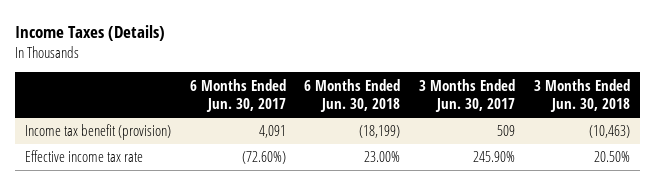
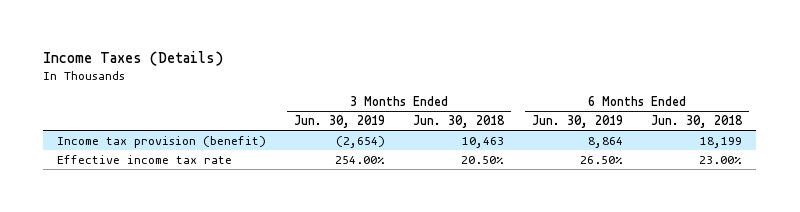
- | 6 Months Ended Jun. 30, 2017 | 6 Months Ended Jun. 30, 2018 | 3 Months Ended Jun. 30, 2017 | 3 Months Ended Jun. 30, 2018
+ | 3 Months Ended Jun. 30, 2019 | 3 Months Ended Jun. 30, 2018 | 6 Months Ended Jun. 30, 2019 | 6 Months Ended Jun. 30, 2018
- Income tax benefit (provision) | 4,091 | (18,199) | 509 | (10,463)
+ Income tax provision (benefit) | (2,654) | 10,463 | 8,864 | 18,199

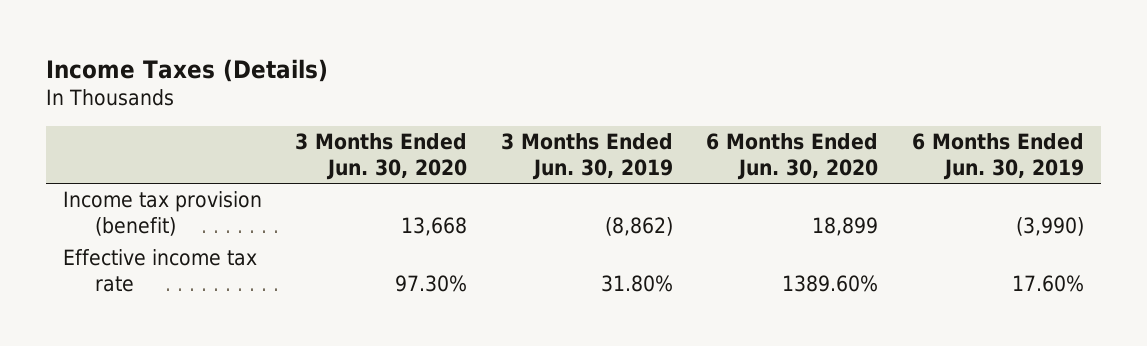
- | 3 Months Ended Jun. 30, 2019 | 3 Months Ended Jun. 30, 2018 | 6 Months Ended Jun. 30, 2019 | 6 Months Ended Jun. 30, 2018
+ | 3 Months Ended Jun. 30, 2020 | 3 Months Ended Jun. 30, 2019 | 6 Months Ended Jun. 30, 2020 | 6 Months Ended Jun. 30, 2019
- Income tax provision (benefit) | (2,654) | 10,463 | 8,864 | 18,199
- Effective income tax rate | 254.00% | 20.50% | 26.50% | 23.00%
+ Income tax provision (benefit) | 13,668 | (8,862) | 18,899 | (3,990)
+ Effective income tax rate | 97.30% | 31.80% | 1389.60% | 17.60%

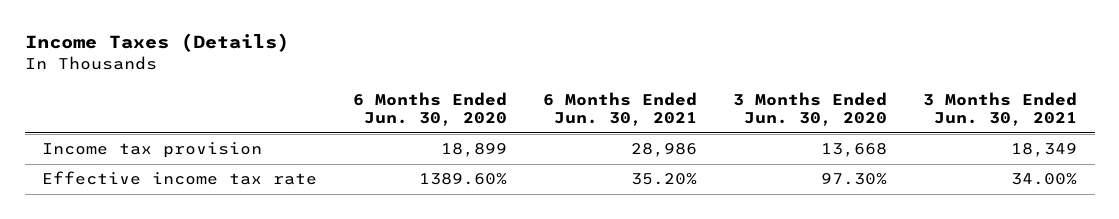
- | 3 Months Ended Jun. 30, 2020 | 3 Months Ended Jun. 30, 2019 | 6 Months Ended Jun. 30, 2020 | 6 Months Ended Jun. 30, 2019
+ | 6 Months Ended Jun. 30, 2020 | 6 Months Ended Jun. 30, 2021 | 3 Months Ended Jun. 30, 2020 | 3 Months Ended Jun. 30, 2021
- Income tax provision (benefit) | 13,668 | (8,862) | 18,899 | (3,990)
+ Income tax provision | 18,899 | 28,986 | 13,668 | 18,349

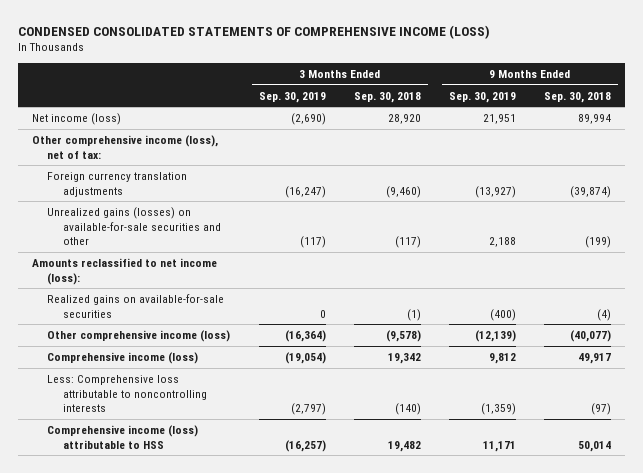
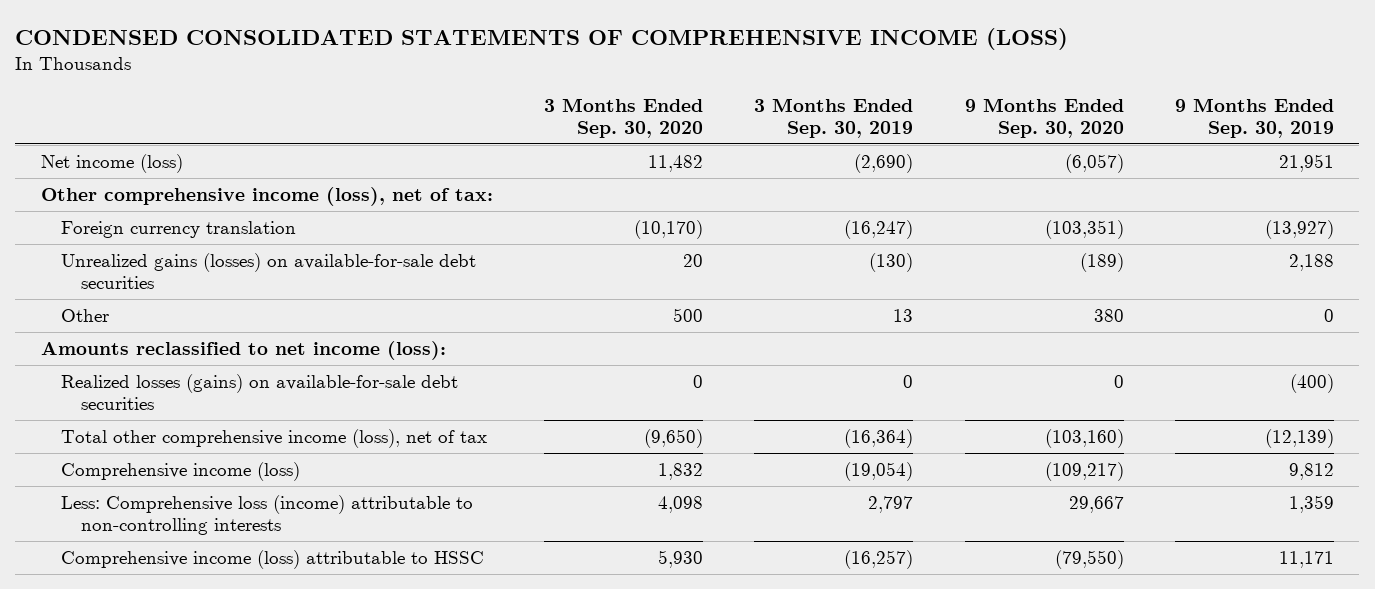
- | 3 Months Ended Sep. 30, 2019 | 3 Months Ended Sep. 30, 2018 | 9 Months Ended Sep. 30, 2019 | 9 Months Ended Sep. 30, 2018
+ | 3 Months Ended Sep. 30, 2020 | 3 Months Ended Sep. 30, 2019 | 9 Months Ended Sep. 30, 2020 | 9 Months Ended Sep. 30, 2019
- Foreign currency translation adjustments | (16,247) | (9,460) | (13,927) | (39,874)
- Unrealized gains (losses) on available-for-sale securities and other | (117) | (117) | 2,188 | (199)
+ Foreign currency translation | (10,170) | (16,247) | (103,351) | (13,927)
+ Unrealized gains (losses) on available-for-sale debt securities | 20 | (130) | (189) | 2,188
+ Other | 500 | 13 | 380 | 0
- Realized gains on available-for-sale securities | 0 | (1) | (400) | (4)
- Other comprehensive income (loss) | (16,364) | (9,578) | (12,139) | (40,077)
+ Realized losses (gains) on available-for-sale debt securities | 0 | 0 | 0 | (400)
+ Total other comprehensive income (loss), net of tax | (9,650) | (16,364) | (103,160) | (12,139)
- Less: Comprehensive loss attributable to noncontrolling interests | (2,797) | (140) | (1,359) | (97)
- Comprehensive income (loss) attributable to HSS | (16,257) | 19,482 | 11,171 | 50,014
+ Less: Comprehensive loss (income) attributable to non-controlling interests | 4,098 | 2,797 | 29,667 | 1,359
+ Comprehensive income (loss) attributable to HSSC | 5,930 | (16,257) | (79,550) | 11,171

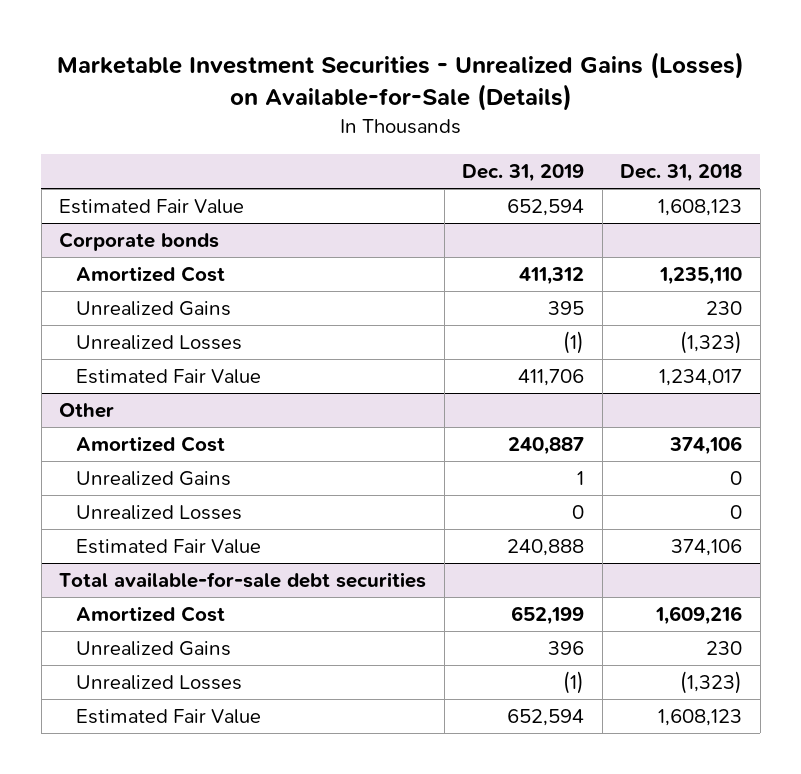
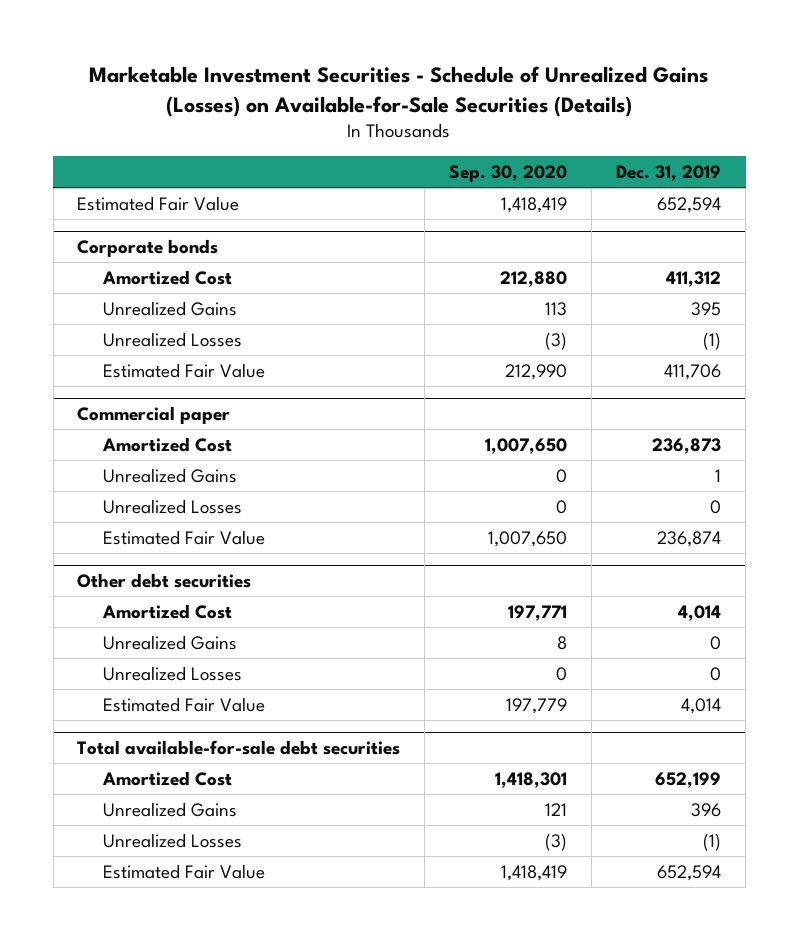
- Marketable Investment Securities - Unrealized Gains (Losses) on Available-for-Sale (Details)
+ Marketable Investment Securities - Schedule of Unrealized Gains (Losses) on Available-for-Sale Securities (Details)
- | Dec. 31, 2019 | Dec. 31, 2018
+ | Sep. 30, 2020 | Dec. 31, 2019
- Other
- Amortized Cost | 240,887 | 374,106
+ Commercial paper
+ Amortized Cost | 1,007,650 | 236,873
- Estimated Fair Value | 240,888 | 374,106
+ Estimated Fair Value | 1,007,650 | 236,874
+ Other debt securities
+ Amortized Cost | 197,771 | 4,014
+ Unrealized Gains | 8 | 0
+ Unrealized Losses | 0 | 0
+ Estimated Fair Value | 197,779 | 4,014

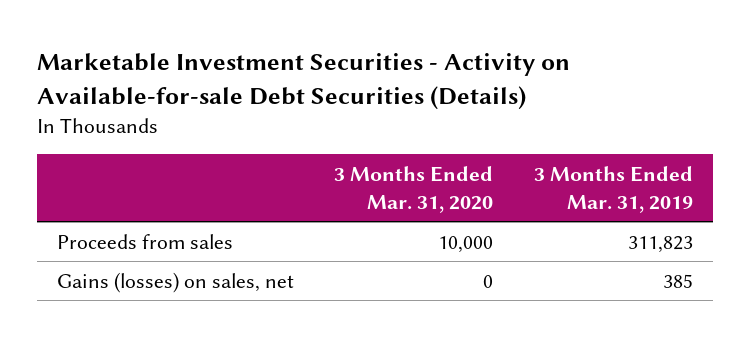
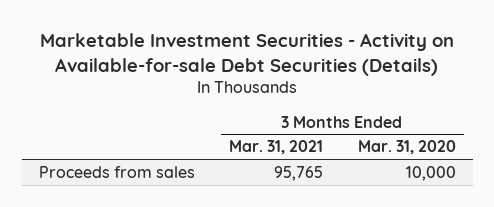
- | 3 Months Ended Mar. 31, 2020 | 3 Months Ended Mar. 31, 2019
+ | 3 Months Ended Mar. 31, 2021 | 3 Months Ended Mar. 31, 2020
- Gains (losses) on sales, net | 0 | 385

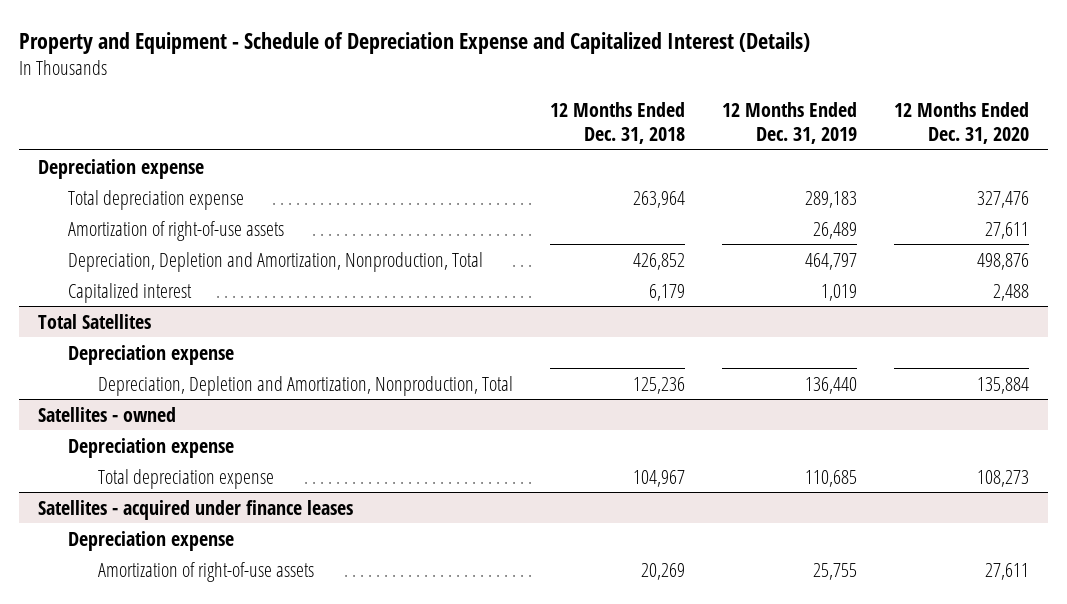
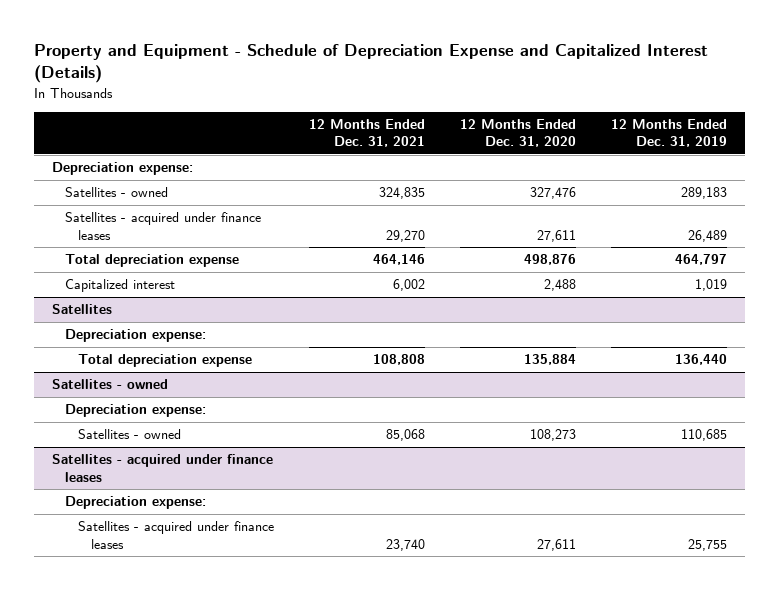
- | 12 Months Ended Dec. 31, 2018 | 12 Months Ended Dec. 31, 2019 | 12 Months Ended Dec. 31, 2020
+ | 12 Months Ended Dec. 31, 2021 | 12 Months Ended Dec. 31, 2020 | 12 Months Ended Dec. 31, 2019
- Depreciation expense
- Total depreciation expense | 263,964 | 289,183 | 327,476
- Amortization of right-of-use assets | | 26,489 | 27,611
- Depreciation, Depletion and Amortization, Nonproduction, Total | 426,852 | 464,797 | 498,876
+ Depreciation expense:
+ Satellites - owned | 324,835 | 327,476 | 289,183
+ Satellites - acquired under finance leases | 29,270 | 27,611 | 26,489
+ Total depreciation expense | 464,146 | 498,876 | 464,797
- Total Satellites
- Depreciation expense
- Depreciation, Depletion and Amortization, Nonproduction, Total | 125,236 | 136,440 | 135,884
+ Satellites
+ Depreciation expense:
+ Total depreciation expense | 108,808 | 135,884 | 136,440
@ Satellites - owned
- Depreciation expense
- Total depreciation expense | 104,967 | 110,685 | 108,273
+ Depreciation expense:
+ Satellites - owned | 85,068 | 108,273 | 110,685
@ Satellites - acquired under finance leases
- Depreciation expense
- Amortization of right-of-use assets | 20,269 | 25,755 | 27,611
+ Depreciation expense:
+ Satellites - acquired under finance leases | 23,740 | 27,611 | 25,755

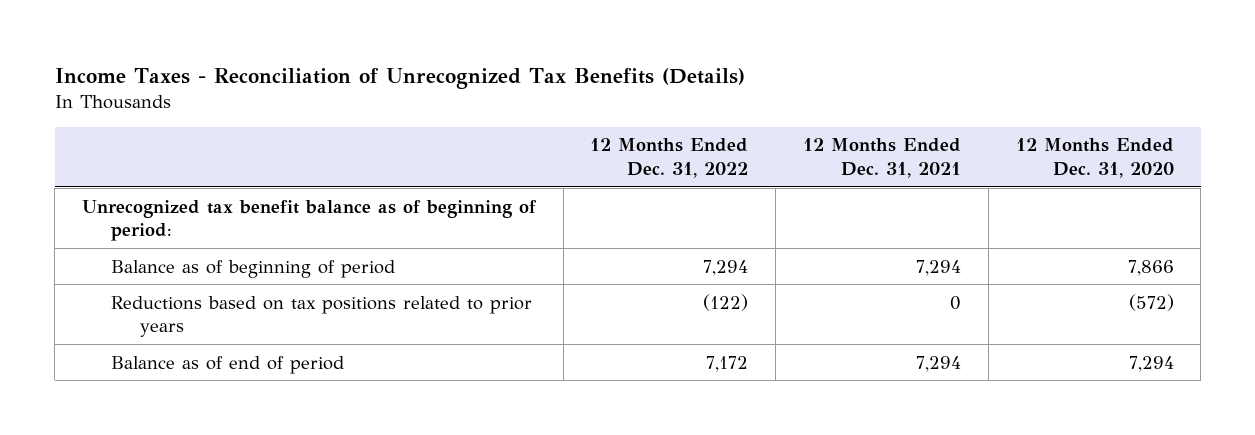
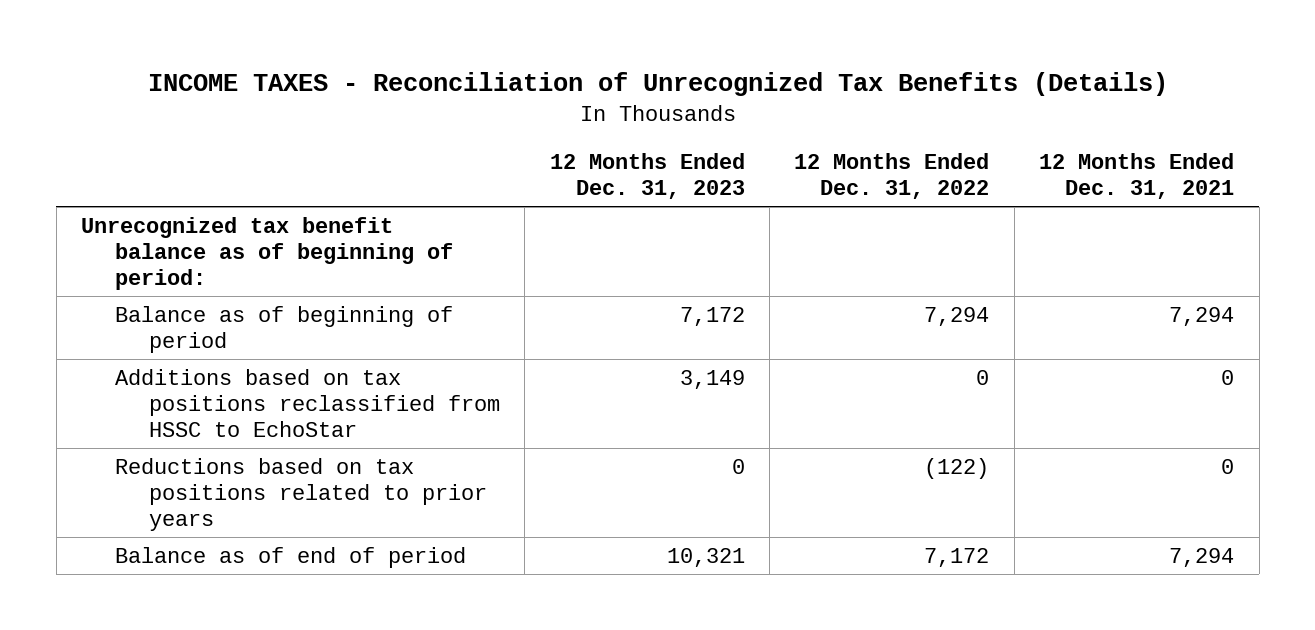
- Income Taxes - Reconciliation of Unrecognized Tax Benefits (Details)
+ INCOME TAXES - Reconciliation of Unrecognized Tax Benefits (Details)
- | 12 Months Ended Dec. 31, 2022 | 12 Months Ended Dec. 31, 2021 | 12 Months Ended Dec. 31, 2020
+ | 12 Months Ended Dec. 31, 2023 | 12 Months Ended Dec. 31, 2022 | 12 Months Ended Dec. 31, 2021
+ Additions based on tax positions reclassified from HSSC to EchoStar | 3,149 | 0 | 0

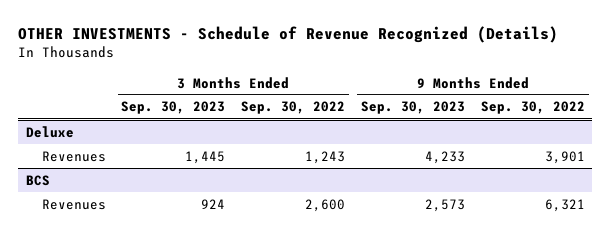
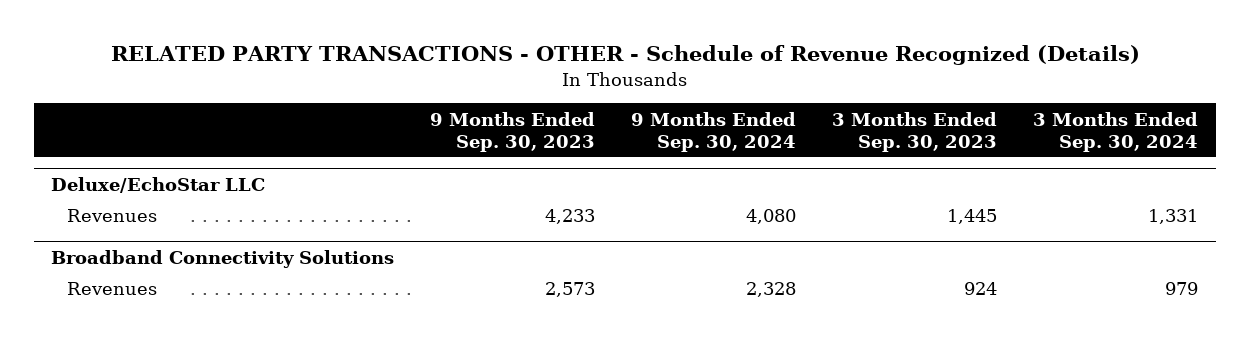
- OTHER INVESTMENTS - Schedule of Revenue Recognized (Details)
+ RELATED PARTY TRANSACTIONS - OTHER - Schedule of Revenue Recognized (Details)
- | 3 Months Ended Sep. 30, 2023 | 3 Months Ended Sep. 30, 2022 | 9 Months Ended Sep. 30, 2023 | 9 Months Ended Sep. 30, 2022
+ | 9 Months Ended Sep. 30, 2023 | 9 Months Ended Sep. 30, 2024 | 3 Months Ended Sep. 30, 2023 | 3 Months Ended Sep. 30, 2024
- Deluxe
+ Deluxe/EchoStar LLC
- BCS
+ Broadband Connectivity Solutions

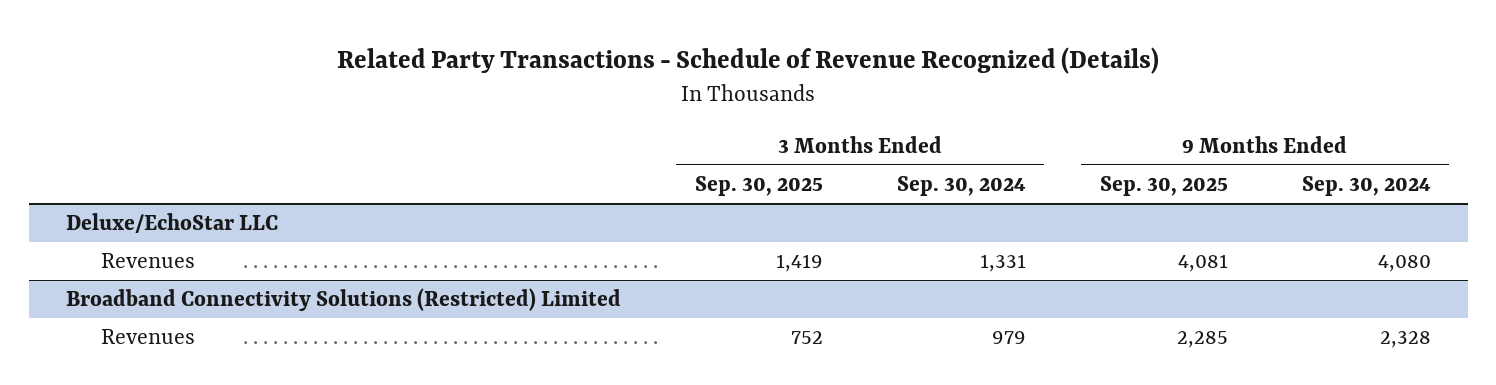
- RELATED PARTY TRANSACTIONS - OTHER - Schedule of Revenue Recognized (Details)
+ Related Party Transactions - Schedule of Revenue Recognized (Details)
- | 9 Months Ended Sep. 30, 2023 | 9 Months Ended Sep. 30, 2024 | 3 Months Ended Sep. 30, 2023 | 3 Months Ended Sep. 30, 2024
+ | 3 Months Ended Sep. 30, 2025 | 3 Months Ended Sep. 30, 2024 | 9 Months Ended Sep. 30, 2025 | 9 Months Ended Sep. 30, 2024
- Broadband Connectivity Solutions
+ Broadband Connectivity Solutions (Restricted) Limited

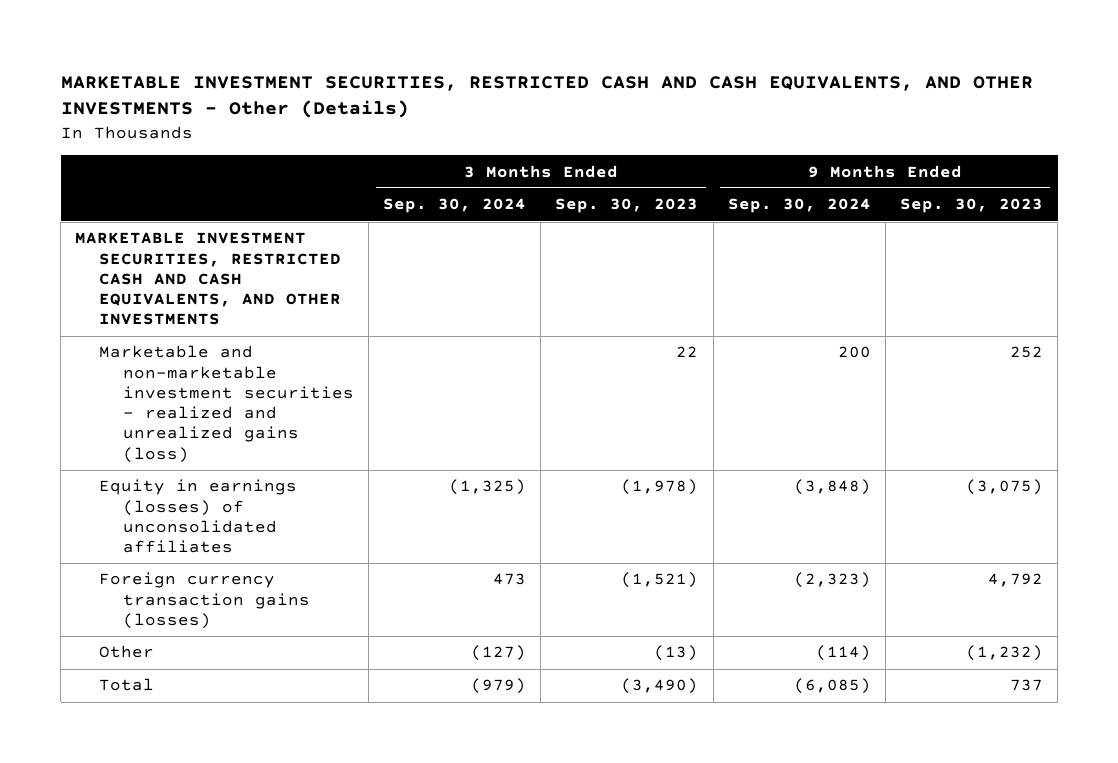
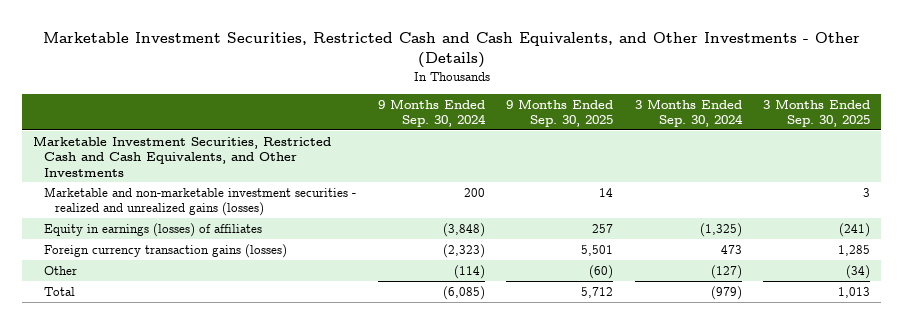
- MARKETABLE INVESTMENT SECURITIES, RESTRICTED CASH AND CASH EQUIVALENTS, AND OTHER INVESTMENTS - Other (Details)
+ Marketable Investment Securities, Restricted Cash and Cash Equivalents, and Other Investments - Other (Details)
- | 3 Months Ended Sep. 30, 2024 | 3 Months Ended Sep. 30, 2023 | 9 Months Ended Sep. 30, 2024 | 9 Months Ended Sep. 30, 2023
+ | 9 Months Ended Sep. 30, 2024 | 9 Months Ended Sep. 30, 2025 | 3 Months Ended Sep. 30, 2024 | 3 Months Ended Sep. 30, 2025
- MARKETABLE INVESTMENT SECURITIES, RESTRICTED CASH AND CASH EQUIVALENTS, AND OTHER INVESTMENTS
- Marketable and non-marketable investment securities - realized and unrealized gains (loss) | | 22 | 200 | 252
- Equity in earnings (losses) of unconsolidated affiliates | (1,325) | (1,978) | (3,848) | (3,075)
+ Marketable Investment Securities, Restricted Cash and Cash Equivalents, and Other Investments
+ Marketable and non-marketable investment securities - realized and unrealized gains (losses) | 200 | 14 | | 3
+ Equity in earnings (losses) of affiliates | (3,848) | 257 | (1,325) | (241)

